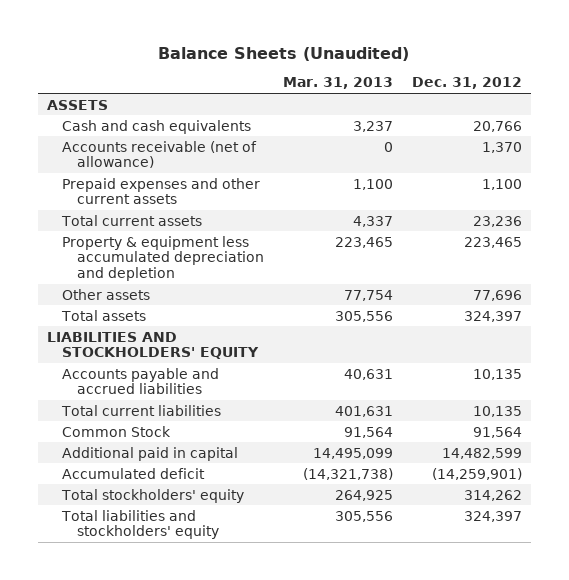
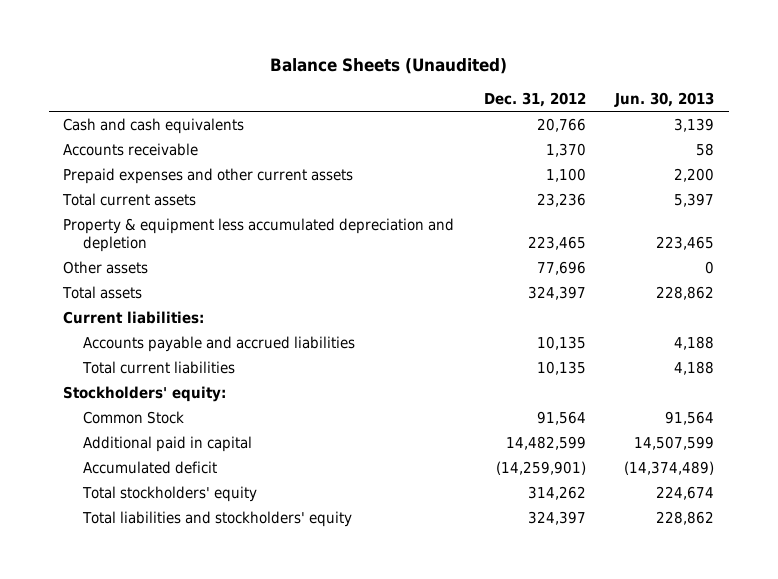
- | Mar. 31, 2013 | Dec. 31, 2012
+ | Dec. 31, 2012 | Jun. 30, 2013
- ASSETS
- Accounts receivable (net of allowance) | 0 | 1,370
+ Accounts receivable | 1,370 | 58
- LIABILITIES AND STOCKHOLDERS' EQUITY
+ Current liabilities:
+ Stockholders' equity:

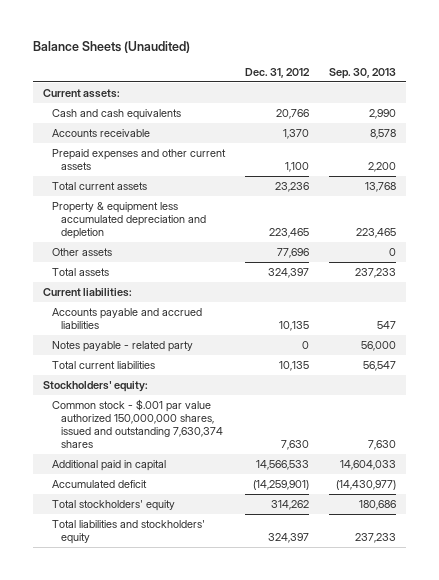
- | Dec. 31, 2012 | Jun. 30, 2013
+ | Dec. 31, 2012 | Sep. 30, 2013
+ Current assets:
+ Notes payable - related party | 0 | 56,000
- Common Stock | 91,564 | 91,564
- Additional paid in capital | 14,482,599 | 14,507,599
+ Common stock - $.001 par value authorized 150,000,000 shares, issued and outstanding 7,630,374 shares | 7,630 | 7,630
+ Additional paid in capital | 14,566,533 | 14,604,033

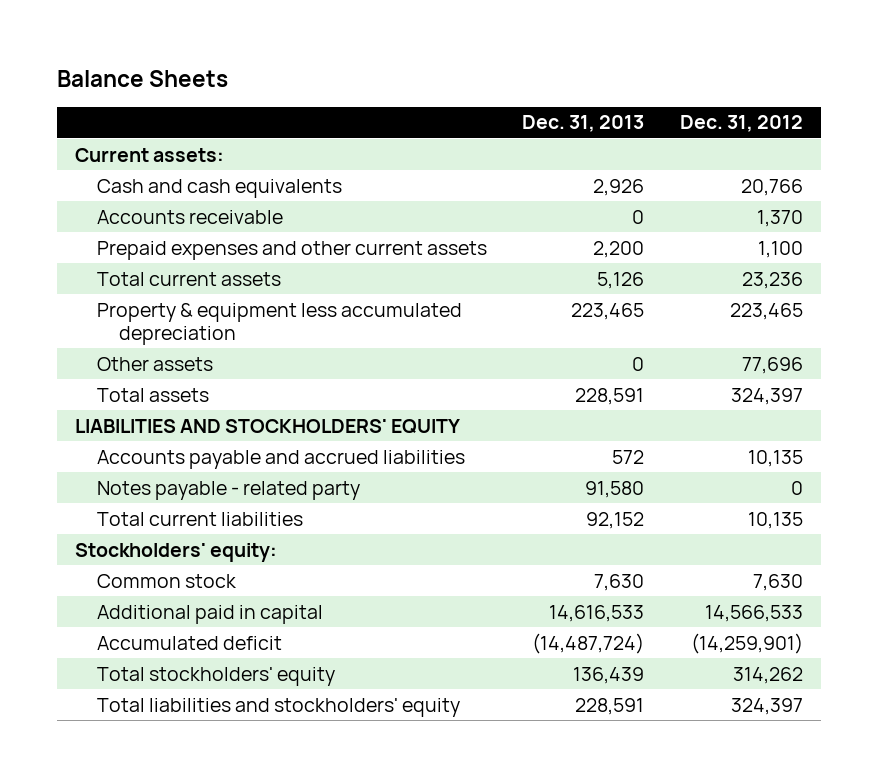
- Balance Sheets (Unaudited)
+ Balance Sheets
- | Dec. 31, 2012 | Sep. 30, 2013
+ | Dec. 31, 2013 | Dec. 31, 2012
- Property & equipment less accumulated depreciation and depletion | 223,465 | 223,465
+ Property & equipment less accumulated depreciation | 223,465 | 223,465
- Current liabilities:
+ LIABILITIES AND STOCKHOLDERS' EQUITY
- Common stock - $.001 par value authorized 150,000,000 shares, issued and outstanding 7,630,374 shares | 7,630 | 7,630
+ Common stock | 7,630 | 7,630

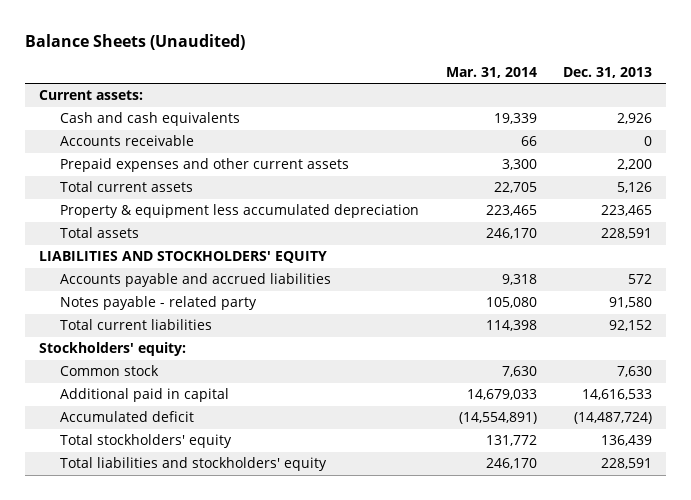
- Balance Sheets
+ Balance Sheets (Unaudited)
- | Dec. 31, 2013 | Dec. 31, 2012
+ | Mar. 31, 2014 | Dec. 31, 2013
- Other assets | 0 | 77,696

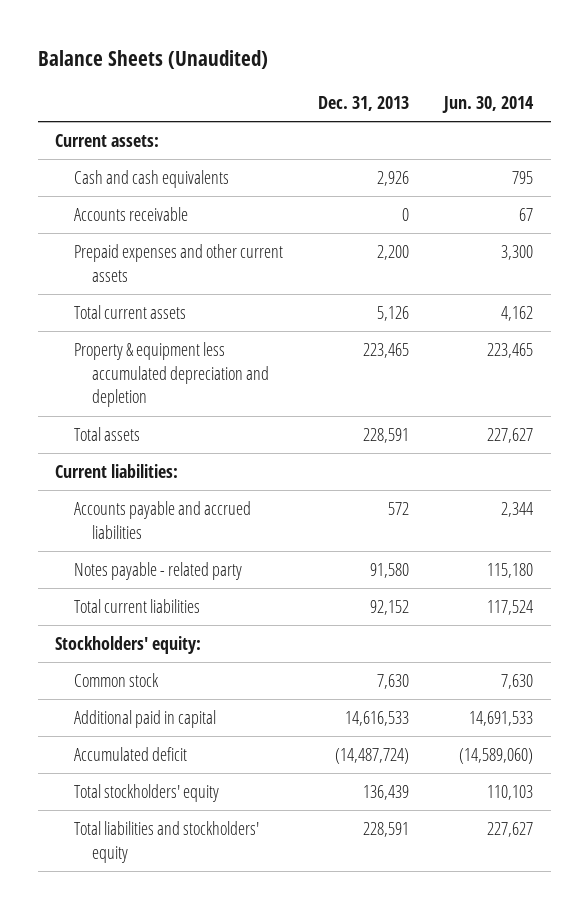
- | Mar. 31, 2014 | Dec. 31, 2013
+ | Dec. 31, 2013 | Jun. 30, 2014
- Property & equipment less accumulated depreciation | 223,465 | 223,465
+ Property & equipment less accumulated depreciation and depletion | 223,465 | 223,465
- LIABILITIES AND STOCKHOLDERS' EQUITY
+ Current liabilities:

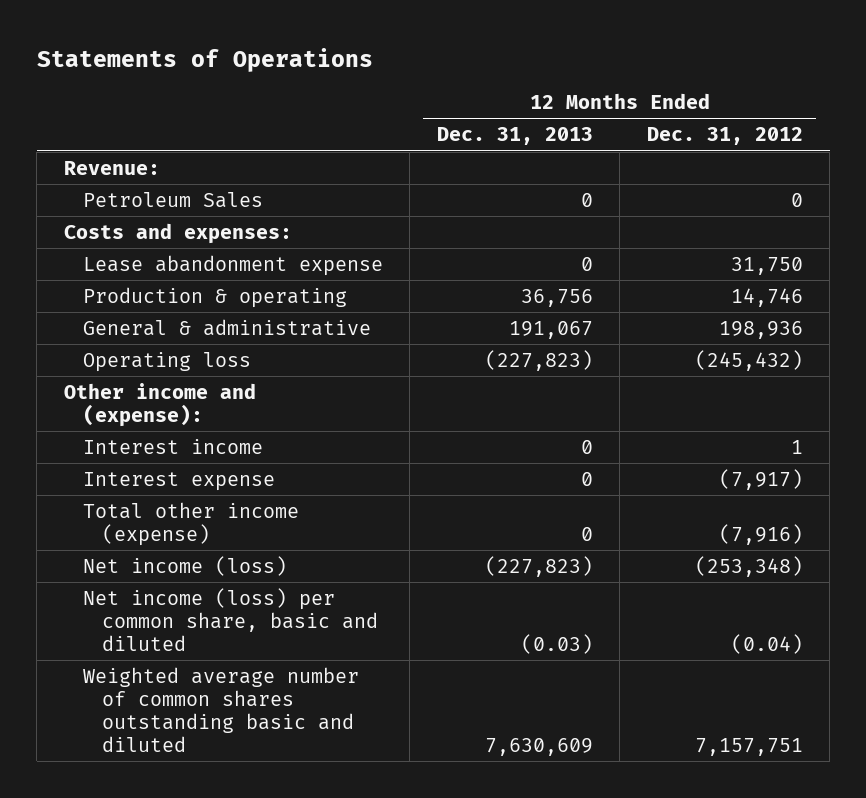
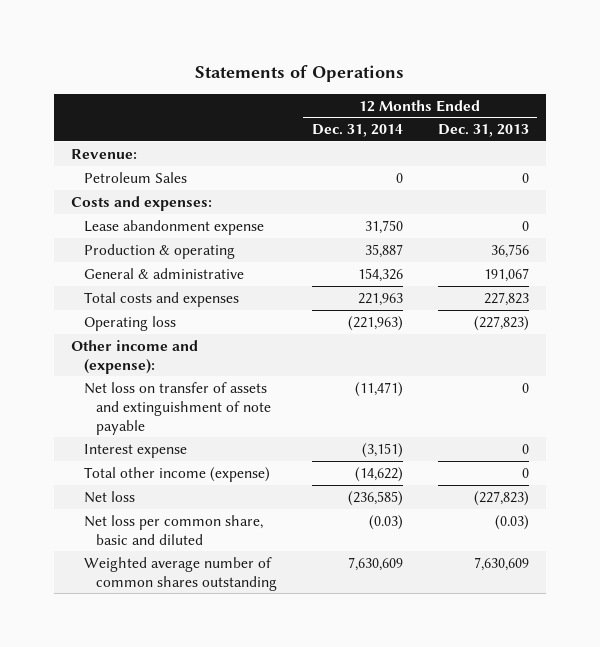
- | 12 Months Ended Dec. 31, 2013 | 12 Months Ended Dec. 31, 2012
+ | 12 Months Ended Dec. 31, 2014 | 12 Months Ended Dec. 31, 2013
+ Total costs and expenses | 221,963 | 227,823
- Interest income | 0 | 1
+ Net loss on transfer of assets and extinguishment of note payable | (11,471) | 0
- Net income (loss) | (227,823) | (253,348)
- Net income (loss) per common share, basic and diluted | (0.03) | (0.04)
- Weighted average number of common shares outstanding basic and diluted | 7,630,609 | 7,157,751
+ Net loss | (236,585) | (227,823)
+ Net loss per common share, basic and diluted | (0.03) | (0.03)
+ Weighted average number of common shares outstanding | 7,630,609 | 7,630,609

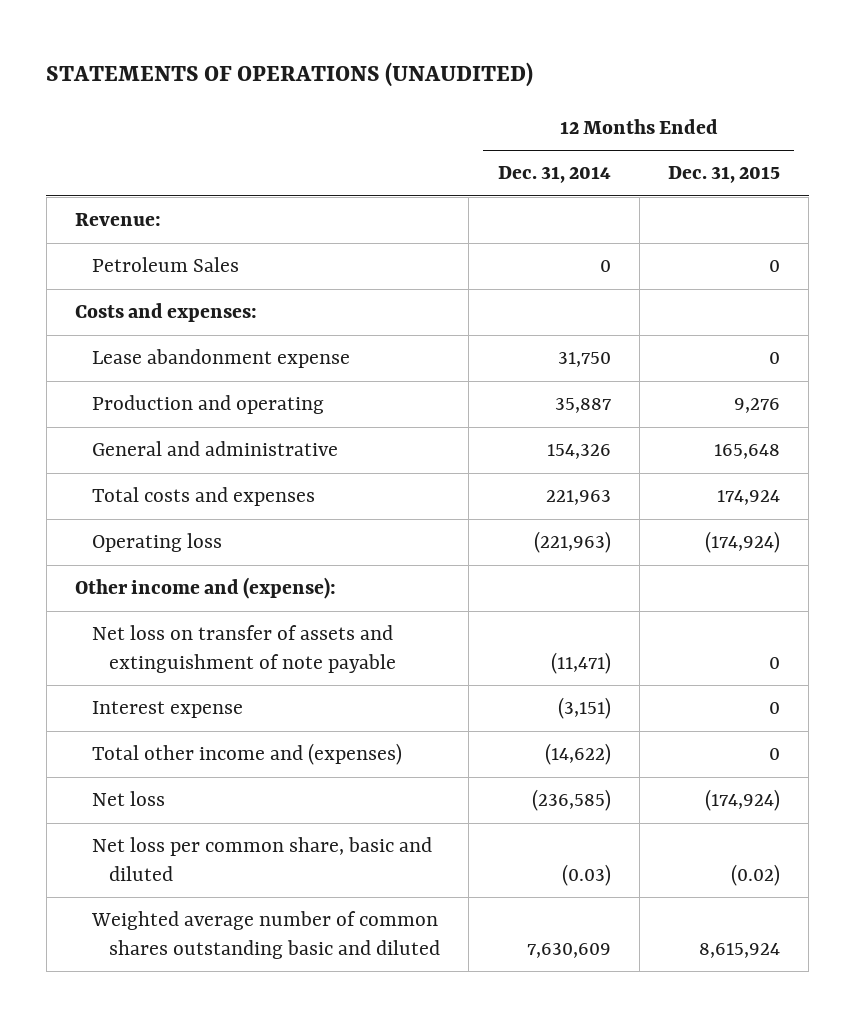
- Statements of Operations
+ STATEMENTS OF OPERATIONS (UNAUDITED)
- | 12 Months Ended Dec. 31, 2014 | 12 Months Ended Dec. 31, 2013
+ | 12 Months Ended Dec. 31, 2014 | 12 Months Ended Dec. 31, 2015
- Production & operating | 35,887 | 36,756
- General & administrative | 154,326 | 191,067
+ Production and operating | 35,887 | 9,276
+ General and administrative | 154,326 | 165,648
- Total other income (expense) | (14,622) | 0
+ Total other income and (expenses) | (14,622) | 0
- Weighted average number of common shares outstanding | 7,630,609 | 7,630,609
+ Weighted average number of common shares outstanding basic and diluted | 7,630,609 | 8,615,924

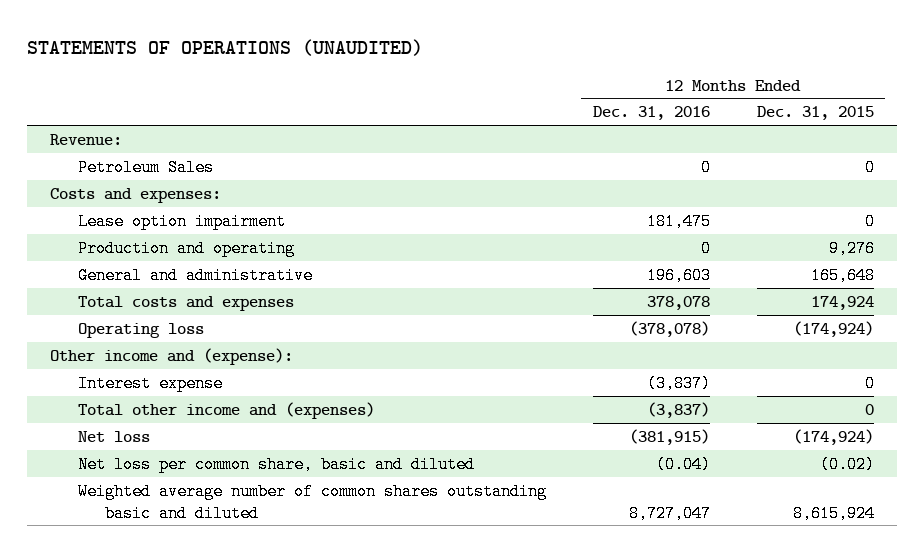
- | 12 Months Ended Dec. 31, 2014 | 12 Months Ended Dec. 31, 2015
+ | 12 Months Ended Dec. 31, 2016 | 12 Months Ended Dec. 31, 2015
- Lease abandonment expense | 31,750 | 0
+ Lease option impairment | 181,475 | 0
- Net loss on transfer of assets and extinguishment of note payable | (11,471) | 0

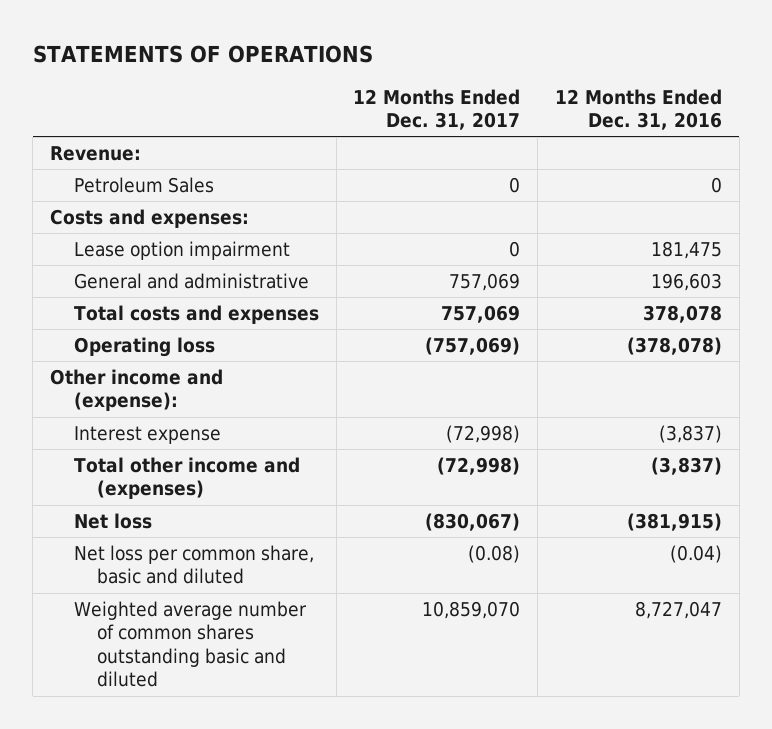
- STATEMENTS OF OPERATIONS (UNAUDITED)
+ STATEMENTS OF OPERATIONS
- | 12 Months Ended Dec. 31, 2016 | 12 Months Ended Dec. 31, 2015
+ | 12 Months Ended Dec. 31, 2017 | 12 Months Ended Dec. 31, 2016
- Production and operating | 0 | 9,276

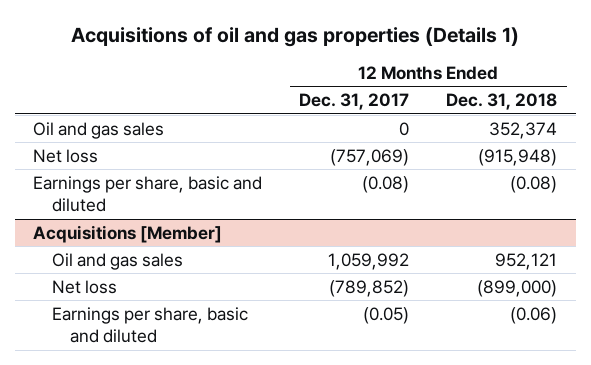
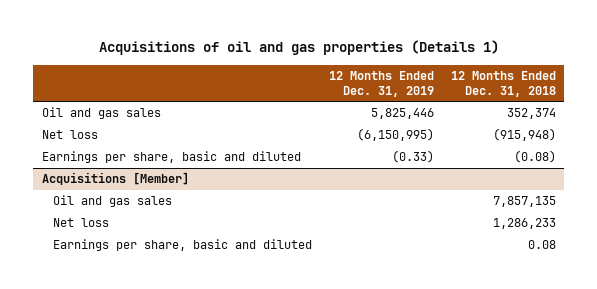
- | 12 Months Ended Dec. 31, 2017 | 12 Months Ended Dec. 31, 2018
+ | 12 Months Ended Dec. 31, 2019 | 12 Months Ended Dec. 31, 2018
@ Acquisitions [Member]
- Oil and gas sales | 1,059,992 | 952,121
- Net loss | (789,852) | (899,000)
- Earnings per share, basic and diluted | (0.05) | (0.06)
+ Oil and gas sales | | 7,857,135
+ Net loss | | 1,286,233
+ Earnings per share, basic and diluted | | 0.08

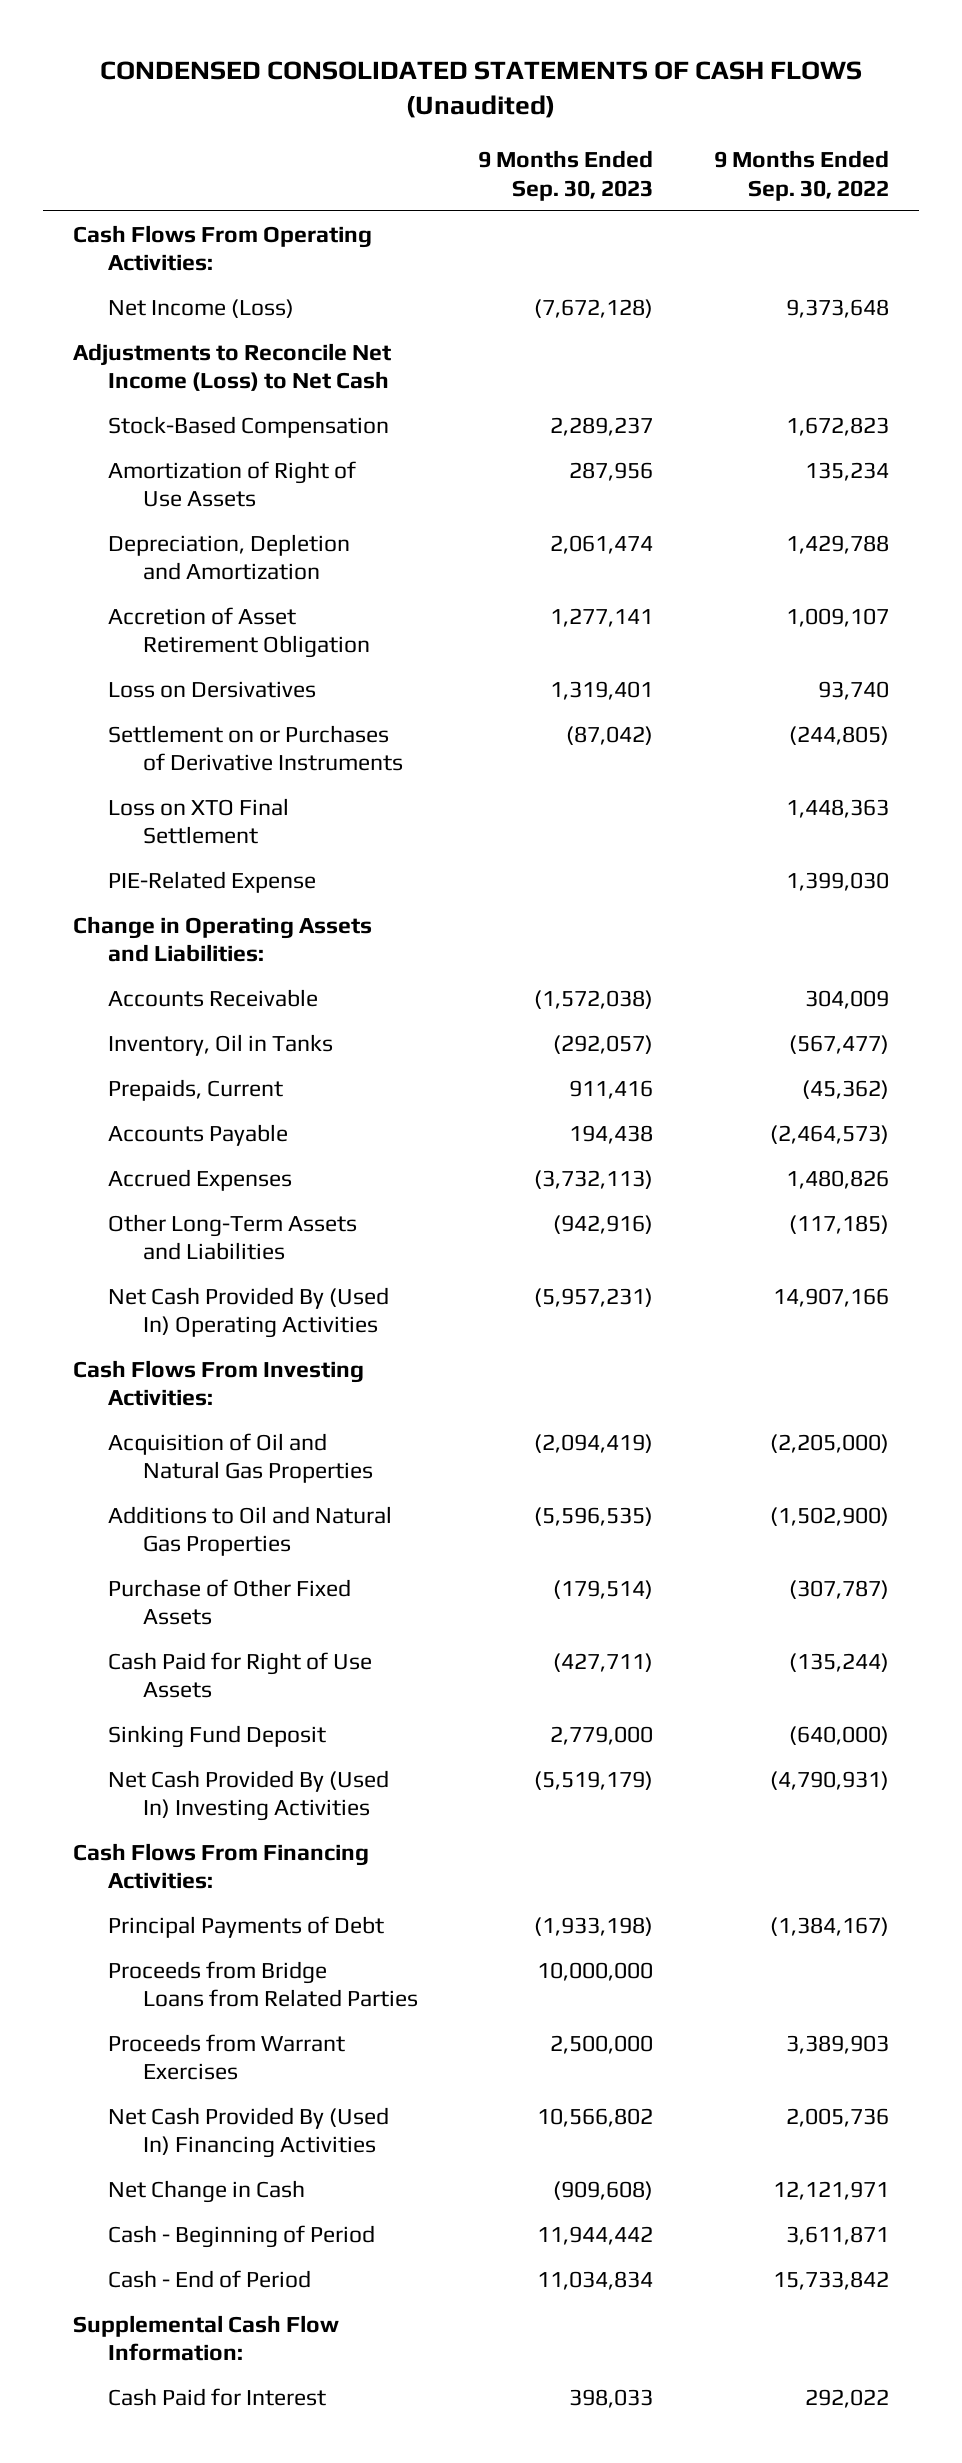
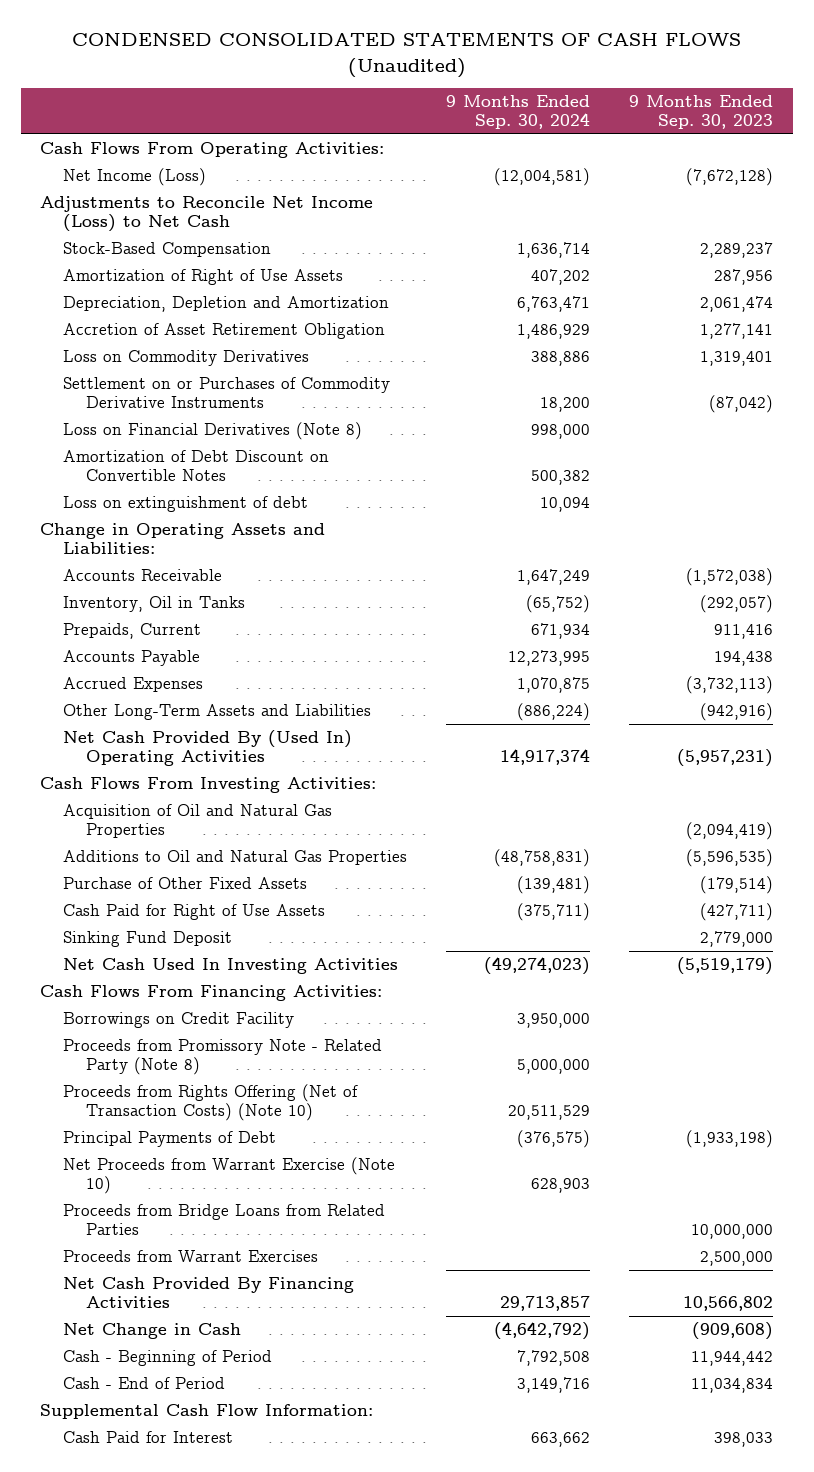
- | 9 Months Ended Sep. 30, 2023 | 9 Months Ended Sep. 30, 2022
+ | 9 Months Ended Sep. 30, 2024 | 9 Months Ended Sep. 30, 2023
- Loss on Dersivatives | 1,319,401 | 93,740
- Settlement on or Purchases of Derivative Instruments | (87,042) | (244,805)
- Loss on XTO Final Settlement | | 1,448,363
- PIE-Related Expense | | 1,399,030
+ Loss on Commodity Derivatives | 388,886 | 1,319,401
+ Settlement on or Purchases of Commodity Derivative Instruments | 18,200 | (87,042)
+ Loss on Financial Derivatives (Note 8) | 998,000 |
+ Amortization of Debt Discount on Convertible Notes | 500,382 |
+ Loss on extinguishment of debt | 10,094 |
- Net Cash Provided By (Used In) Investing Activities | (5,519,179) | (4,790,931)
+ Net Cash Used In Investing Activities | (49,274,023) | (5,519,179)
+ Borrowings on Credit Facility | 3,950,000 |
+ Proceeds from Promissory Note - Related Party (Note 8) | 5,000,000 |
+ Proceeds from Rights Offering (Net of Transaction Costs) (Note 10) | 20,511,529 |
+ Net Proceeds from Warrant Exercise (Note 10) | 628,903 |
- Net Cash Provided By (Used In) Financing Activities | 10,566,802 | 2,005,736
+ Net Cash Provided By Financing Activities | 29,713,857 | 10,566,802

